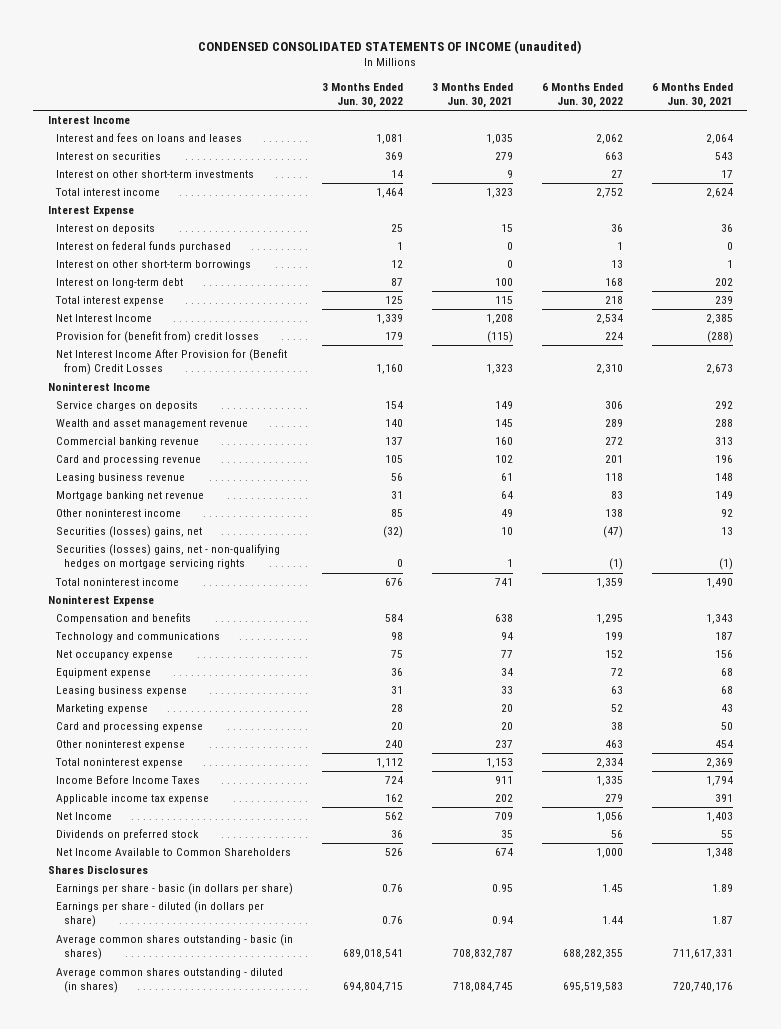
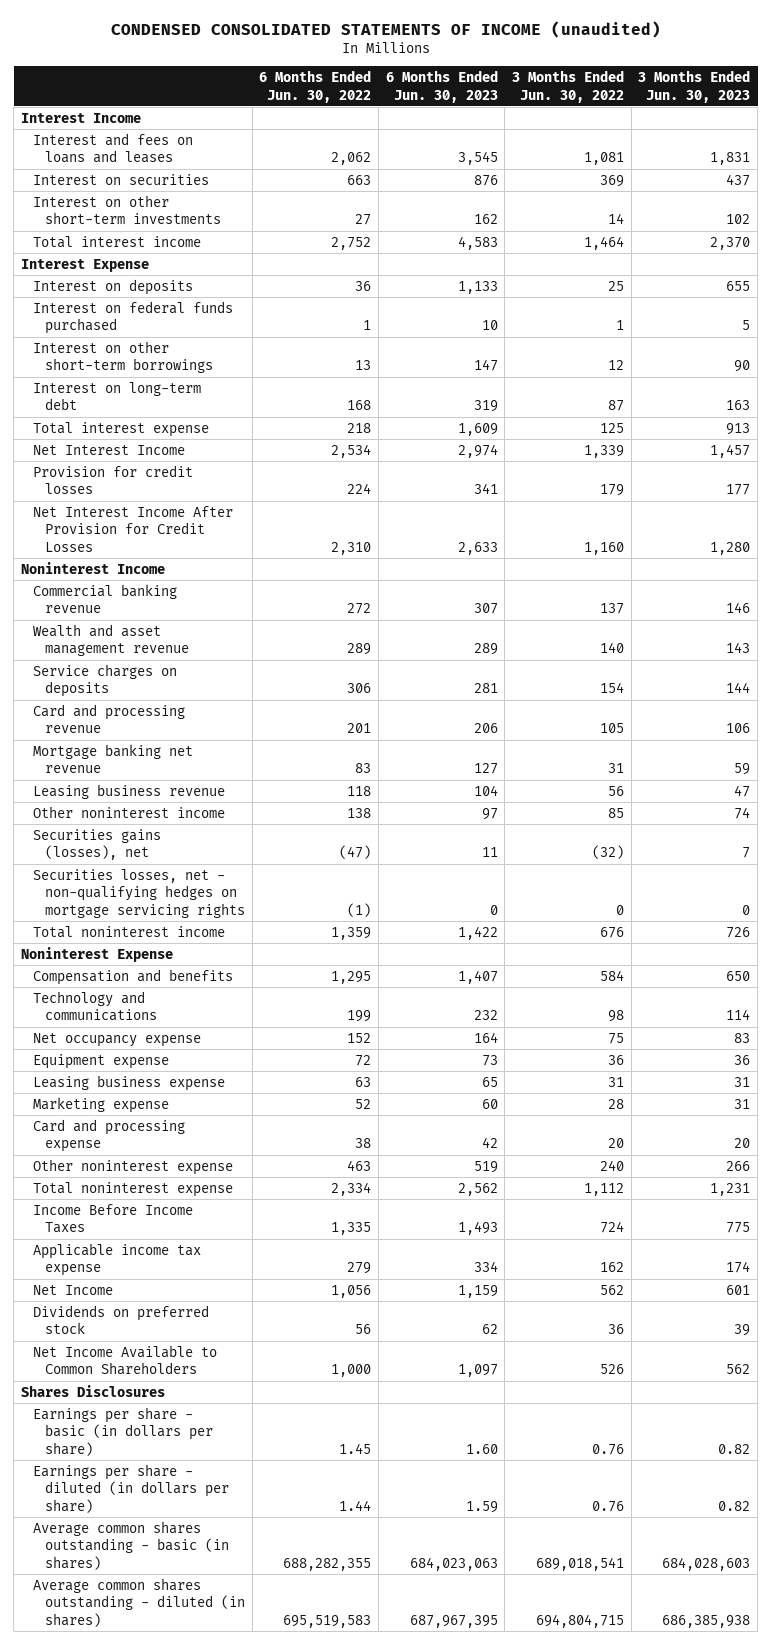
- | 3 Months Ended Jun. 30, 2022 | 3 Months Ended Jun. 30, 2021 | 6 Months Ended Jun. 30, 2022 | 6 Months Ended Jun. 30, 2021
+ | 6 Months Ended Jun. 30, 2022 | 6 Months Ended Jun. 30, 2023 | 3 Months Ended Jun. 30, 2022 | 3 Months Ended Jun. 30, 2023
- Provision for (benefit from) credit losses | 179 | (115) | 224 | (288)
- Net Interest Income After Provision for (Benefit from) Credit Losses | 1,160 | 1,323 | 2,310 | 2,673
+ Provision for credit losses | 224 | 341 | 179 | 177
+ Net Interest Income After Provision for Credit Losses | 2,310 | 2,633 | 1,160 | 1,280
moved down: Wealth and asset management revenue | 289 | 289 | 140 | 143
moved down: Service charges on deposits | 306 | 281 | 154 | 144
moved down: Leasing business revenue | 118 | 104 | 56 | 47
- Securities (losses) gains, net | (32) | 10 | (47) | 13
- Securities (losses) gains, net - non-qualifying hedges on mortgage servicing rights | 0 | 1 | (1) | (1)
+ Securities gains (losses), net | (47) | 11 | (32) | 7
+ Securities losses, net - non-qualifying hedges on mortgage servicing rights | (1) | 0 | 0 | 0

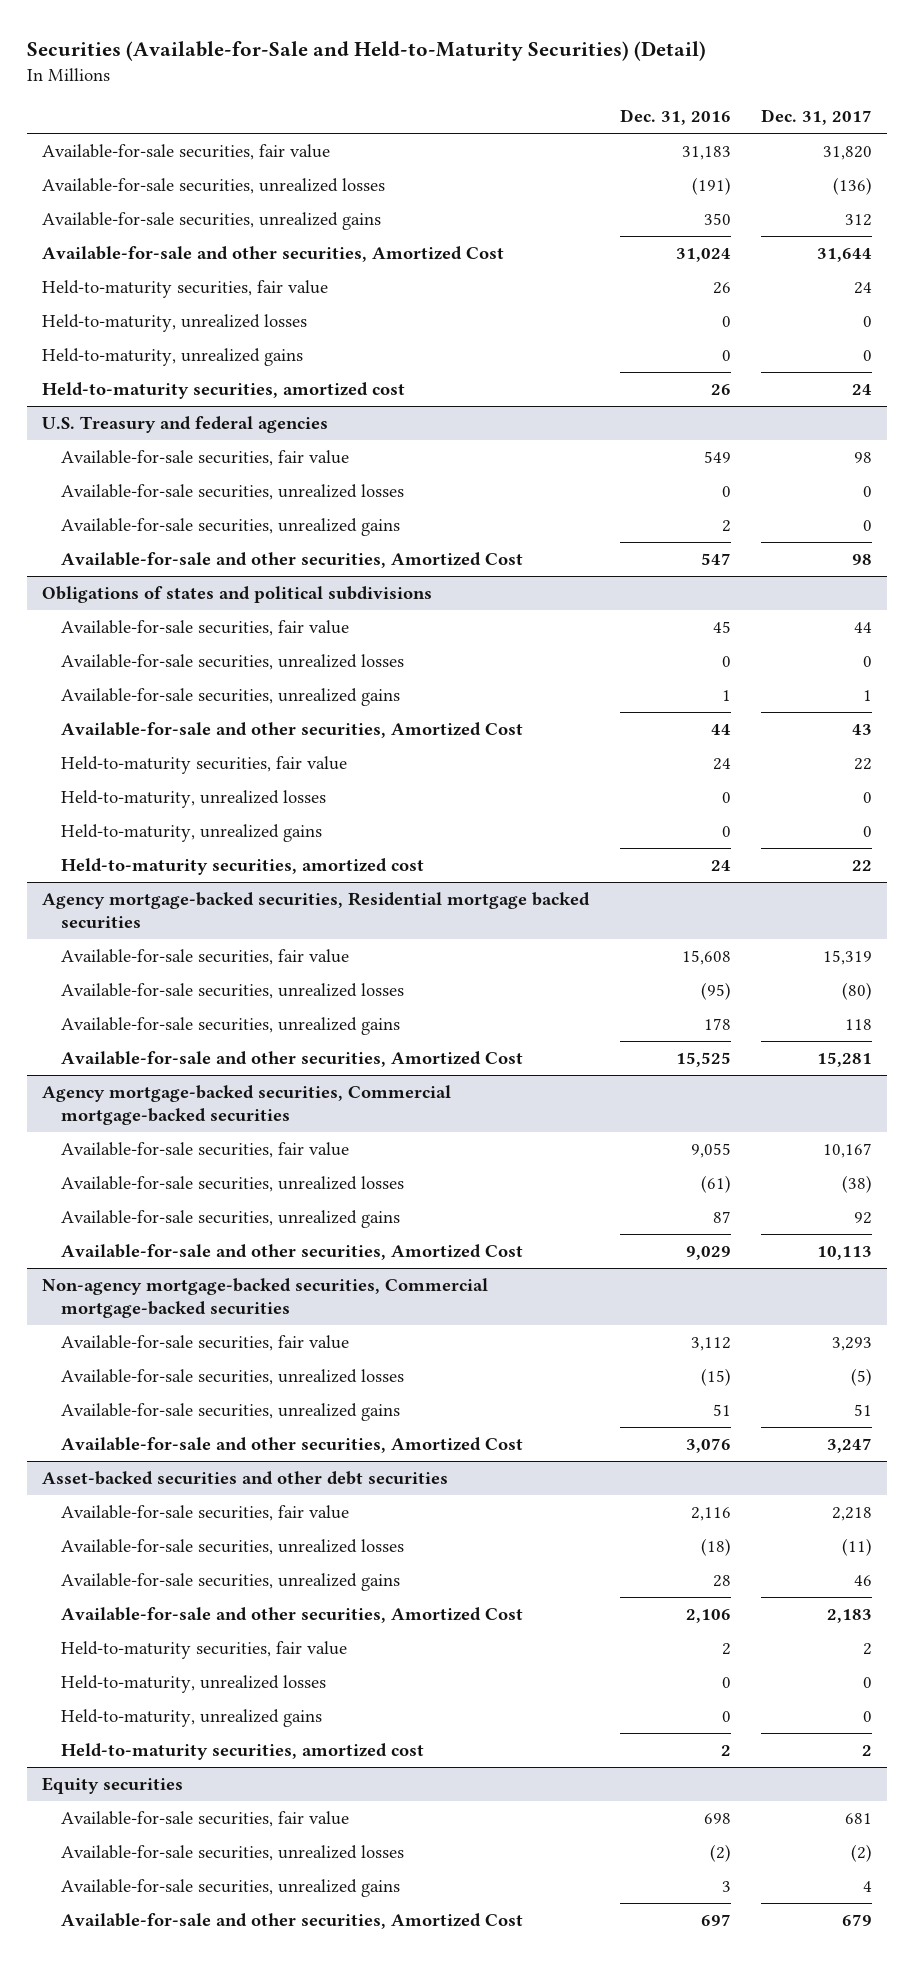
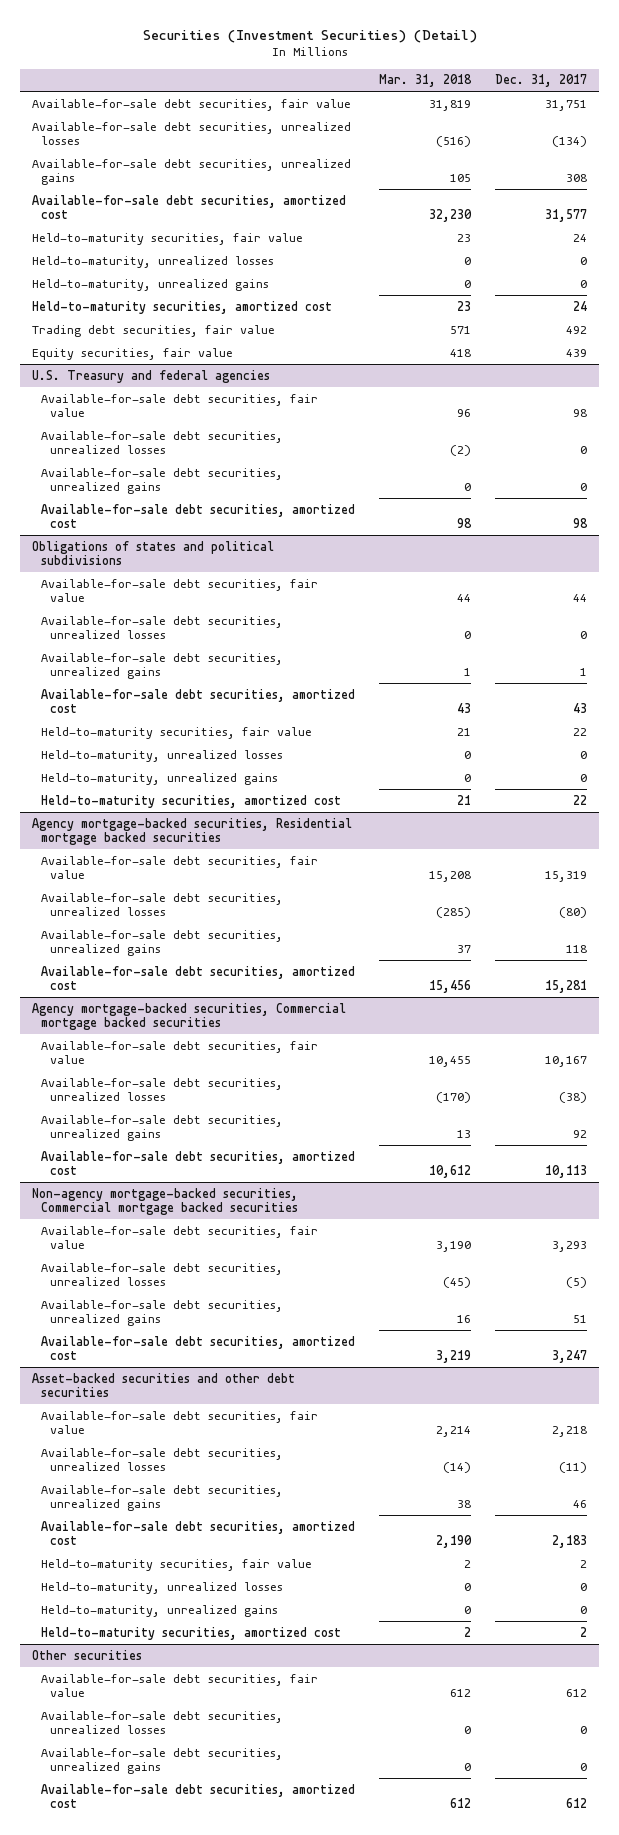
- Securities (Available-for-Sale and Held-to-Maturity Securities) (Detail)
+ Securities (Investment Securities) (Detail)
- | Dec. 31, 2016 | Dec. 31, 2017
+ | Mar. 31, 2018 | Dec. 31, 2017
- Available-for-sale securities, fair value | 31,183 | 31,820
- Available-for-sale securities, unrealized losses | (191) | (136)
- Available-for-sale securities, unrealized gains | 350 | 312
- Available-for-sale and other securities, Amortized Cost | 31,024 | 31,644
+ Available-for-sale debt securities, fair value | 31,819 | 31,751
+ Available-for-sale debt securities, unrealized losses | (516) | (134)
+ Available-for-sale debt securities, unrealized gains | 105 | 308
+ Available-for-sale debt securities, amortized cost | 32,230 | 31,577
+ Trading debt securities, fair value | 571 | 492
+ Equity securities, fair value | 418 | 439
@ U.S. Treasury and federal agencies
- Available-for-sale securities, fair value | 549 | 98
- Available-for-sale securities, unrealized losses | 0 | 0
- Available-for-sale securities, unrealized gains | 2 | 0
- Available-for-sale and other securities, Amortized Cost | 547 | 98
+ Available-for-sale debt securities, fair value | 96 | 98
+ Available-for-sale debt securities, unrealized losses | (2) | 0
+ Available-for-sale debt securities, unrealized gains | 0 | 0
+ Available-for-sale debt securities, amortized cost | 98 | 98
@ Obligations of states and political subdivisions
- Available-for-sale securities, fair value | 45 | 44
- Available-for-sale securities, unrealized losses | 0 | 0
- Available-for-sale securities, unrealized gains | 1 | 1
- Available-for-sale and other securities, Amortized Cost | 44 | 43
+ Available-for-sale debt securities, fair value | 44 | 44
+ Available-for-sale debt securities, unrealized losses | 0 | 0
+ Available-for-sale debt securities, unrealized gains | 1 | 1
+ Available-for-sale debt securities, amortized cost | 43 | 43
@ Agency mortgage-backed securities, Residential mortgage backed securities
- Available-for-sale securities, fair value | 15,608 | 15,319
- Available-for-sale securities, unrealized losses | (95) | (80)
- Available-for-sale securities, unrealized gains | 178 | 118
- Available-for-sale and other securities, Amortized Cost | 15,525 | 15,281
- Agency mortgage-backed securities, Commercial mortgage-backed securities
- Available-for-sale securities, fair value | 9,055 | 10,167
- Available-for-sale securities, unrealized losses | (61) | (38)
- Available-for-sale securities, unrealized gains | 87 | 92
- Available-for-sale and other securities, Amortized Cost | 9,029 | 10,113
- Non-agency mortgage-backed securities, Commercial mortgage-backed securities
- Available-for-sale securities, fair value | 3,112 | 3,293
- Available-for-sale securities, unrealized losses | (15) | (5)
- Available-for-sale securities, unrealized gains | 51 | 51
- Available-for-sale and other securities, Amortized Cost | 3,076 | 3,247
@ Agency mortgage-backed securities, Residential mortgage backed securities
+ Available-for-sale debt securities, fair value | 15,208 | 15,319
+ Available-for-sale debt securities, unrealized losses | (285) | (80)
+ Available-for-sale debt securities, unrealized gains | 37 | 118
+ Available-for-sale debt securities, amortized cost | 15,456 | 15,281
+ Agency mortgage-backed securities, Commercial mortgage backed securities
+ Available-for-sale debt securities, fair value | 10,455 | 10,167
+ Available-for-sale debt securities, unrealized losses | (170) | (38)
+ Available-for-sale debt securities, unrealized gains | 13 | 92
+ Available-for-sale debt securities, amortized cost | 10,612 | 10,113
+ Non-agency mortgage-backed securities, Commercial mortgage backed securities
+ Available-for-sale debt securities, fair value | 3,190 | 3,293
+ Available-for-sale debt securities, unrealized losses | (45) | (5)
+ Available-for-sale debt securities, unrealized gains | 16 | 51
+ Available-for-sale debt securities, amortized cost | 3,219 | 3,247
@ Asset-backed securities and other debt securities
- Available-for-sale securities, fair value | 2,116 | 2,218
- Available-for-sale securities, unrealized losses | (18) | (11)
- Available-for-sale securities, unrealized gains | 28 | 46
- Available-for-sale and other securities, Amortized Cost | 2,106 | 2,183
+ Available-for-sale debt securities, fair value | 2,214 | 2,218
+ Available-for-sale debt securities, unrealized losses | (14) | (11)
+ Available-for-sale debt securities, unrealized gains | 38 | 46
+ Available-for-sale debt securities, amortized cost | 2,190 | 2,183
- Equity securities
- Available-for-sale securities, fair value | 698 | 681
- Available-for-sale securities, unrealized losses | (2) | (2)
- Available-for-sale securities, unrealized gains | 3 | 4
- Available-for-sale and other securities, Amortized Cost | 697 | 679
+ Other securities
+ Available-for-sale debt securities, fair value | 612 | 612
+ Available-for-sale debt securities, unrealized losses | 0 | 0
+ Available-for-sale debt securities, unrealized gains | 0 | 0
+ Available-for-sale debt securities, amortized cost | 612 | 612

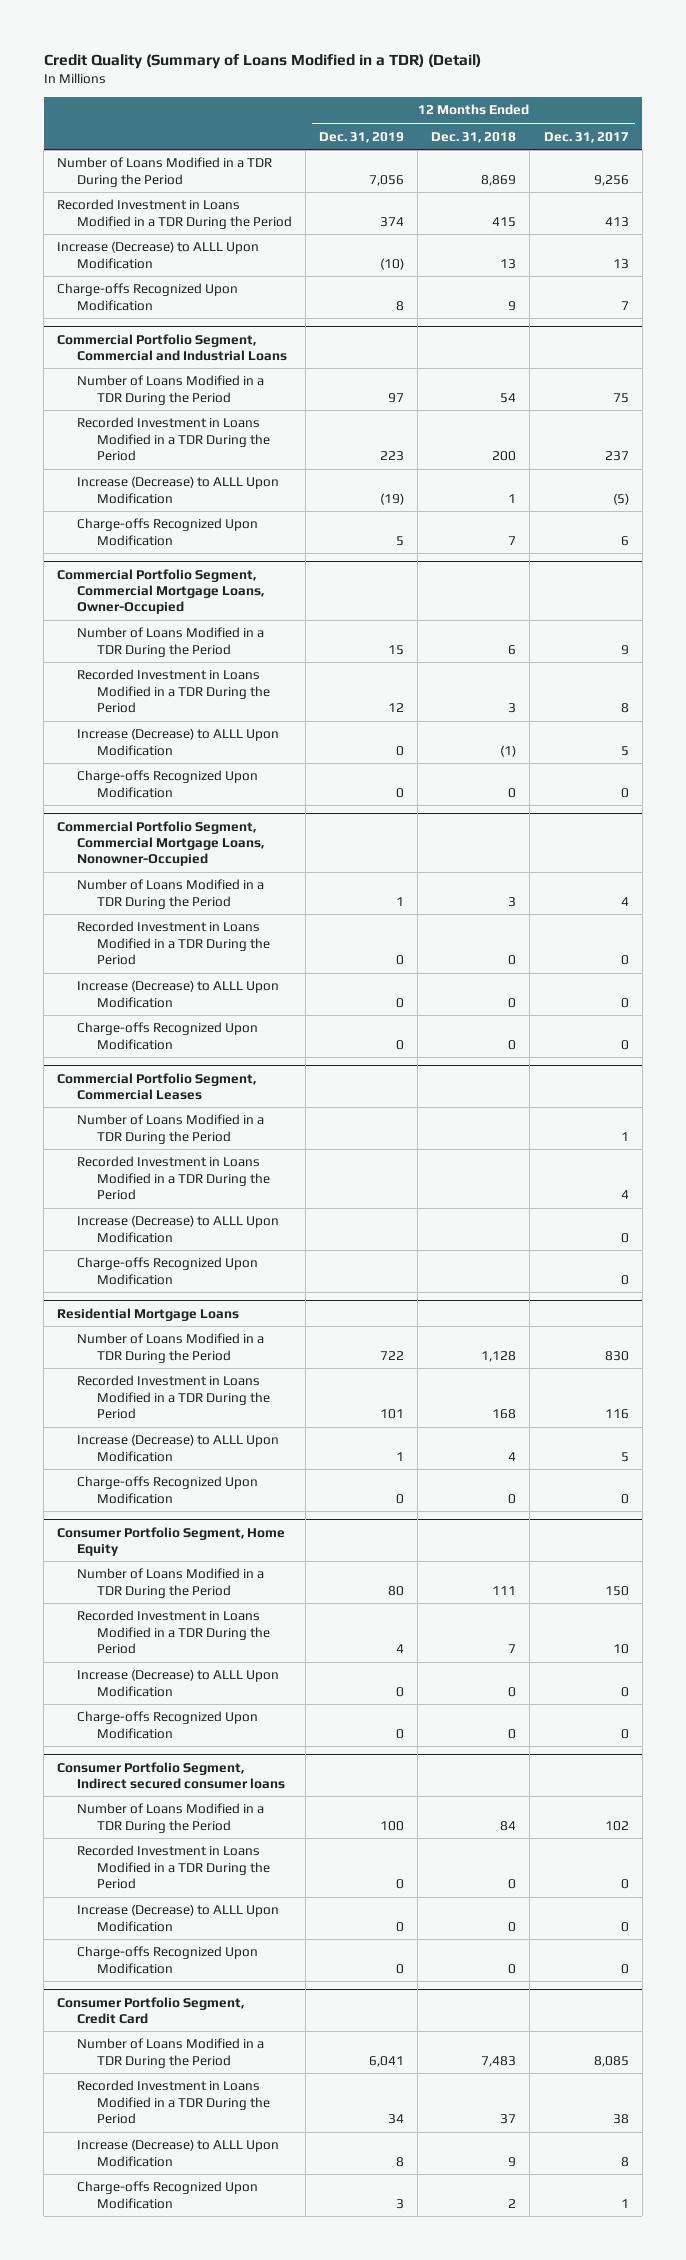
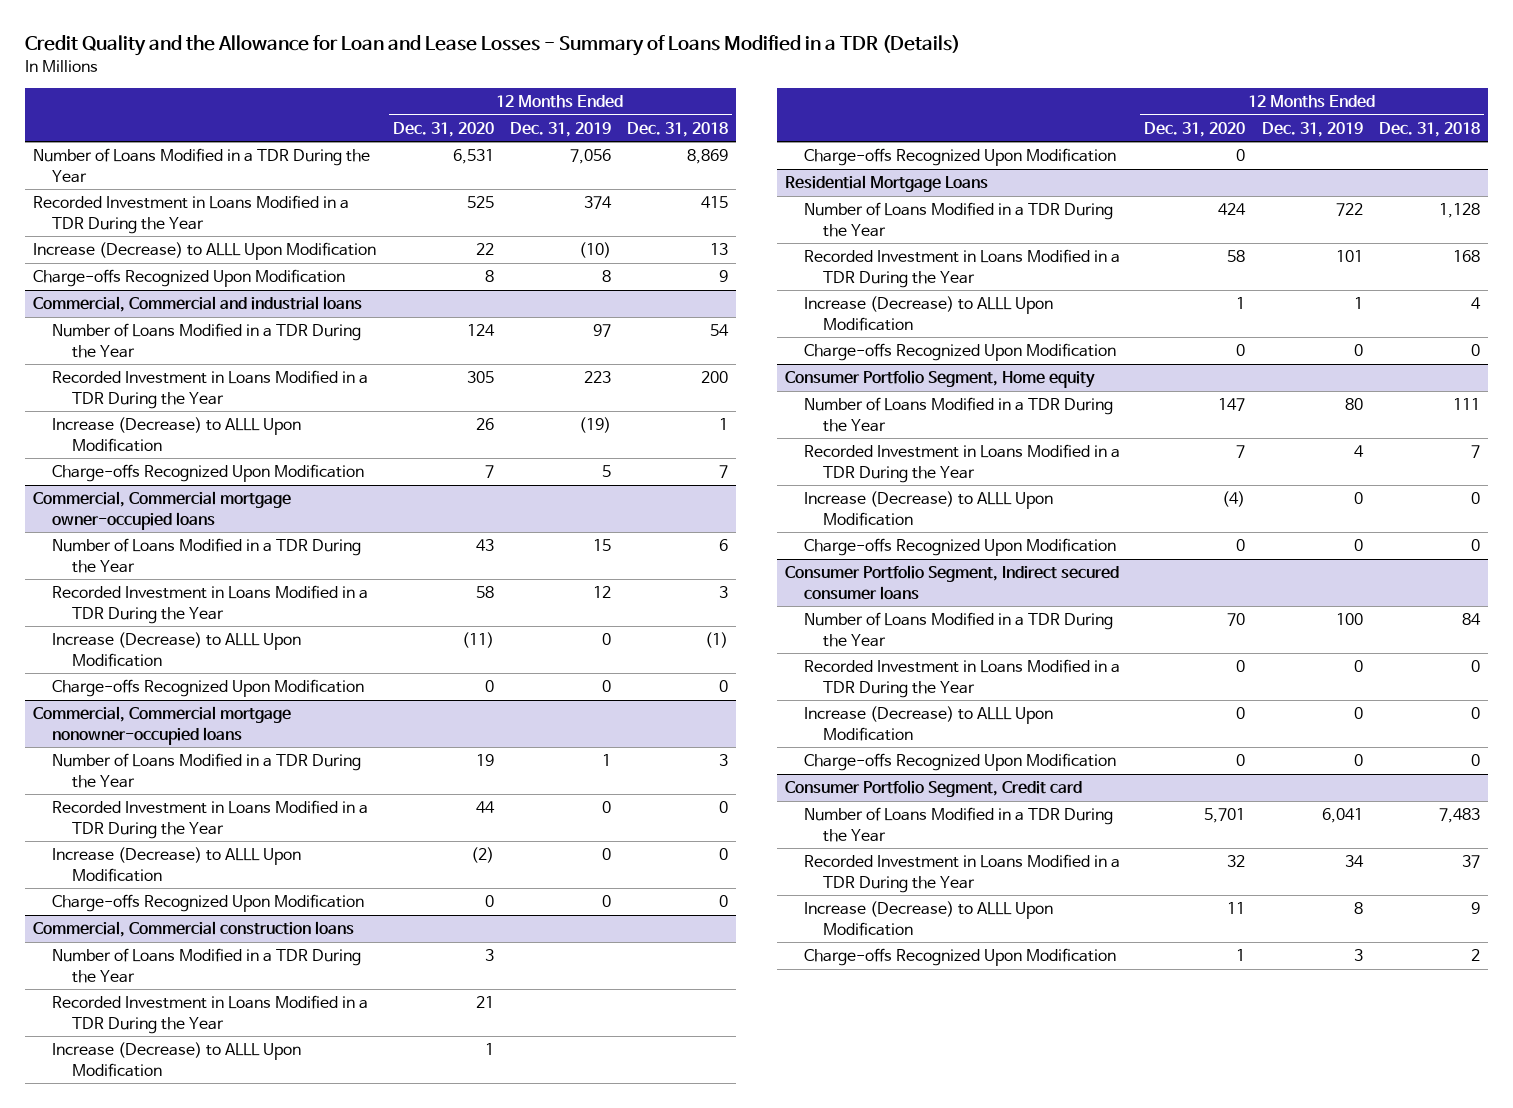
- Credit Quality (Summary of Loans Modified in a TDR) (Detail)
+ Credit Quality and the Allowance for Loan and Lease Losses - Summary of Loans Modified in a TDR (Details)
- | 12 Months Ended Dec. 31, 2019 | 12 Months Ended Dec. 31, 2018 | 12 Months Ended Dec. 31, 2017
+ | 12 Months Ended Dec. 31, 2020 | 12 Months Ended Dec. 31, 2019 | 12 Months Ended Dec. 31, 2018
- Number of Loans Modified in a TDR During the Period | 7,056 | 8,869 | 9,256
- Recorded Investment in Loans Modified in a TDR During the Period | 374 | 415 | 413
+ Number of Loans Modified in a TDR During the Year | 6,531 | 7,056 | 8,869
+ Recorded Investment in Loans Modified in a TDR During the Year | 525 | 374 | 415
- Commercial Portfolio Segment, Commercial and Industrial Loans
- Number of Loans Modified in a TDR During the Period | 97 | 54 | 75
- Recorded Investment in Loans Modified in a TDR During the Period | 223 | 200 | 237
+ Commercial, Commercial and industrial loans
+ Number of Loans Modified in a TDR During the Year | 124 | 97 | 54
+ Recorded Investment in Loans Modified in a TDR During the Year | 305 | 223 | 200
- Commercial Portfolio Segment, Commercial Mortgage Loans, Owner-Occupied
- Number of Loans Modified in a TDR During the Period | 15 | 6 | 9
- Recorded Investment in Loans Modified in a TDR During the Period | 12 | 3 | 8
+ Commercial, Commercial mortgage owner-occupied loans
+ Number of Loans Modified in a TDR During the Year | 43 | 15 | 6
+ Recorded Investment in Loans Modified in a TDR During the Year | 58 | 12 | 3
- Commercial Portfolio Segment, Commercial Mortgage Loans, Nonowner-Occupied
- Number of Loans Modified in a TDR During the Period | 1 | 3 | 4
- Recorded Investment in Loans Modified in a TDR During the Period | 0 | 0 | 0
+ Commercial, Commercial mortgage nonowner-occupied loans
+ Number of Loans Modified in a TDR During the Year | 19 | 1 | 3
+ Recorded Investment in Loans Modified in a TDR During the Year | 44 | 0 | 0
- Commercial Portfolio Segment, Commercial Leases
- Number of Loans Modified in a TDR During the Period | | | 1
- Recorded Investment in Loans Modified in a TDR During the Period | | | 4
+ Commercial, Commercial construction loans
+ Number of Loans Modified in a TDR During the Year | 3 | |
+ Recorded Investment in Loans Modified in a TDR During the Year | 21 | |
@ Residential Mortgage Loans
- Number of Loans Modified in a TDR During the Period | 722 | 1,128 | 830
- Recorded Investment in Loans Modified in a TDR During the Period | 101 | 168 | 116
+ Number of Loans Modified in a TDR During the Year | 424 | 722 | 1,128
+ Recorded Investment in Loans Modified in a TDR During the Year | 58 | 101 | 168
- Consumer Portfolio Segment, Home Equity
- Number of Loans Modified in a TDR During the Period | 80 | 111 | 150
- Recorded Investment in Loans Modified in a TDR During the Period | 4 | 7 | 10
+ Consumer Portfolio Segment, Home equity
+ Number of Loans Modified in a TDR During the Year | 147 | 80 | 111
+ Recorded Investment in Loans Modified in a TDR During the Year | 7 | 4 | 7
@ Consumer Portfolio Segment, Indirect secured consumer loans
- Number of Loans Modified in a TDR During the Period | 100 | 84 | 102
- Recorded Investment in Loans Modified in a TDR During the Period | 0 | 0 | 0
+ Number of Loans Modified in a TDR During the Year | 70 | 100 | 84
+ Recorded Investment in Loans Modified in a TDR During the Year | 0 | 0 | 0
- Consumer Portfolio Segment, Credit Card
- Number of Loans Modified in a TDR During the Period | 6,041 | 7,483 | 8,085
- Recorded Investment in Loans Modified in a TDR During the Period | 34 | 37 | 38
+ Consumer Portfolio Segment, Credit card
+ Number of Loans Modified in a TDR During the Year | 5,701 | 6,041 | 7,483
+ Recorded Investment in Loans Modified in a TDR During the Year | 32 | 34 | 37

